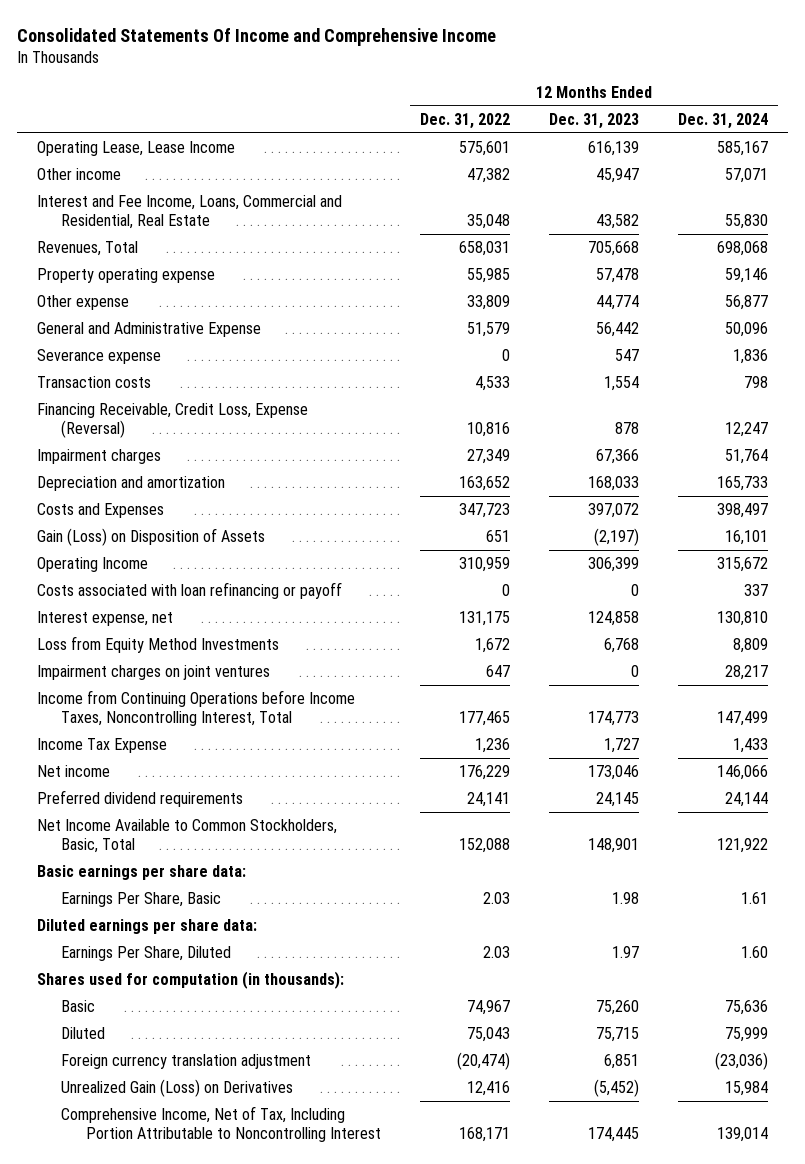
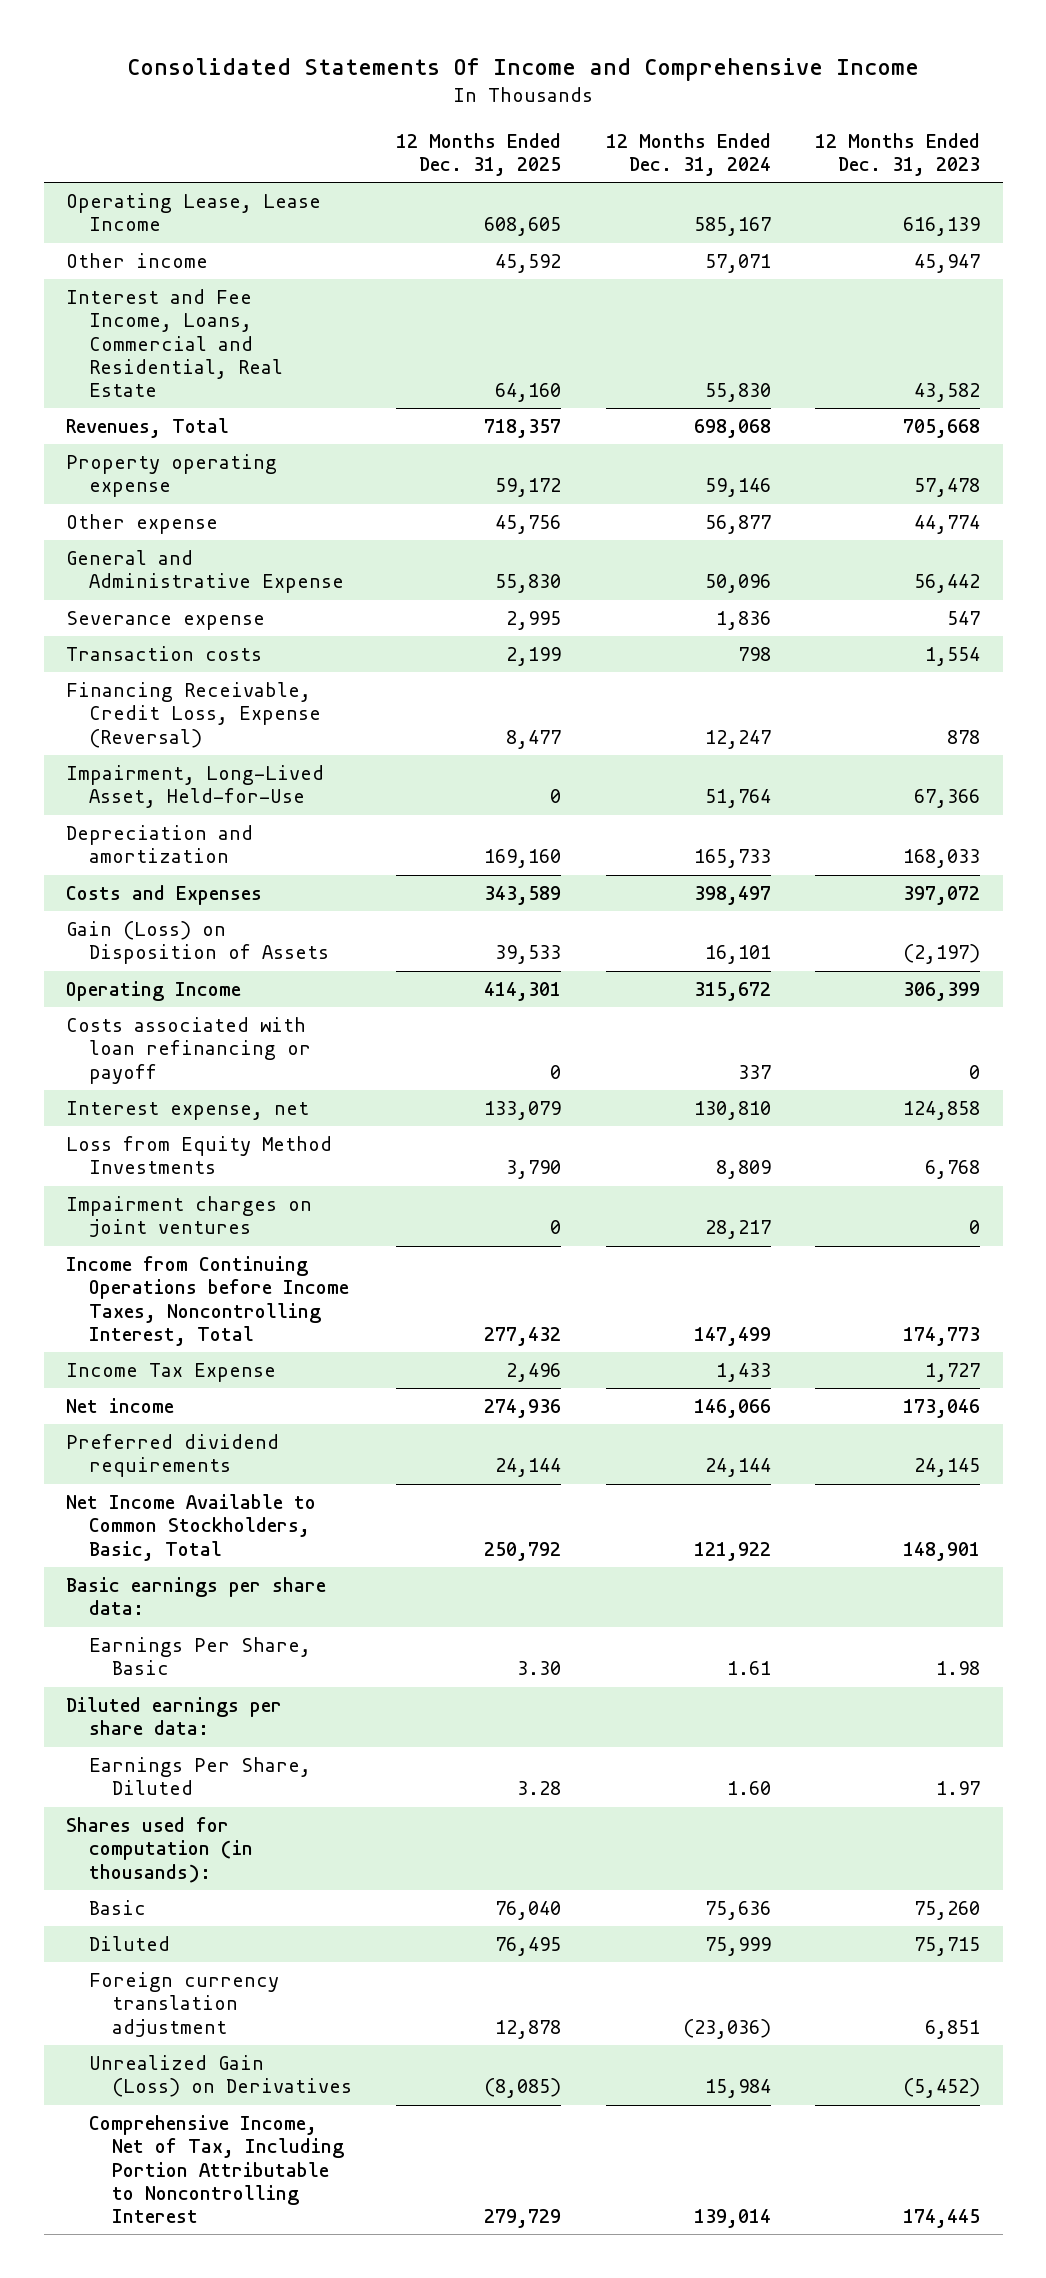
- | 12 Months Ended Dec. 31, 2022 | 12 Months Ended Dec. 31, 2023 | 12 Months Ended Dec. 31, 2024
+ | 12 Months Ended Dec. 31, 2025 | 12 Months Ended Dec. 31, 2024 | 12 Months Ended Dec. 31, 2023
- Impairment charges | 27,349 | 67,366 | 51,764
+ Impairment, Long-Lived Asset, Held-for-Use | 0 | 51,764 | 67,366

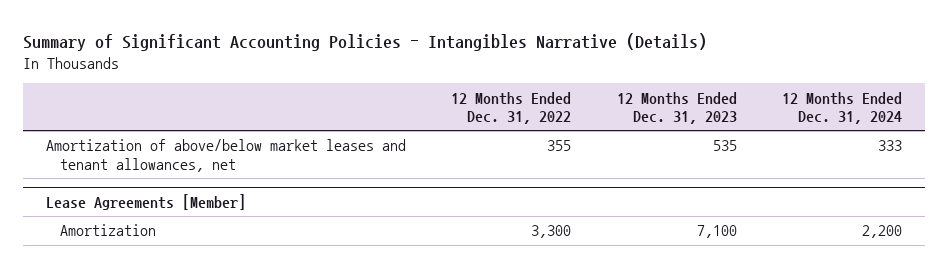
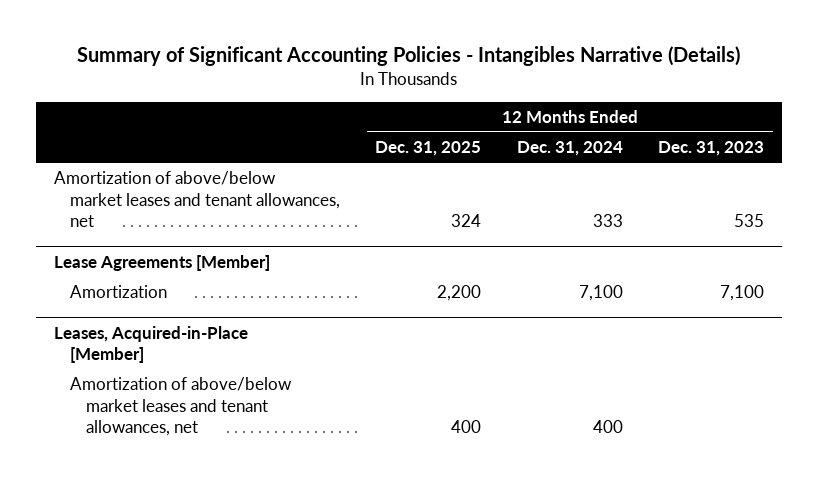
- | 12 Months Ended Dec. 31, 2022 | 12 Months Ended Dec. 31, 2023 | 12 Months Ended Dec. 31, 2024
+ | 12 Months Ended Dec. 31, 2025 | 12 Months Ended Dec. 31, 2024 | 12 Months Ended Dec. 31, 2023
@ Lease Agreements [Member]
- Amortization | 3,300 | 7,100 | 2,200
+ Amortization | 2,200 | 7,100 | 7,100
+ Leases, Acquired-in-Place [Member]
+ Amortization of above/below market leases and tenant allowances, net | 400 | 400 |

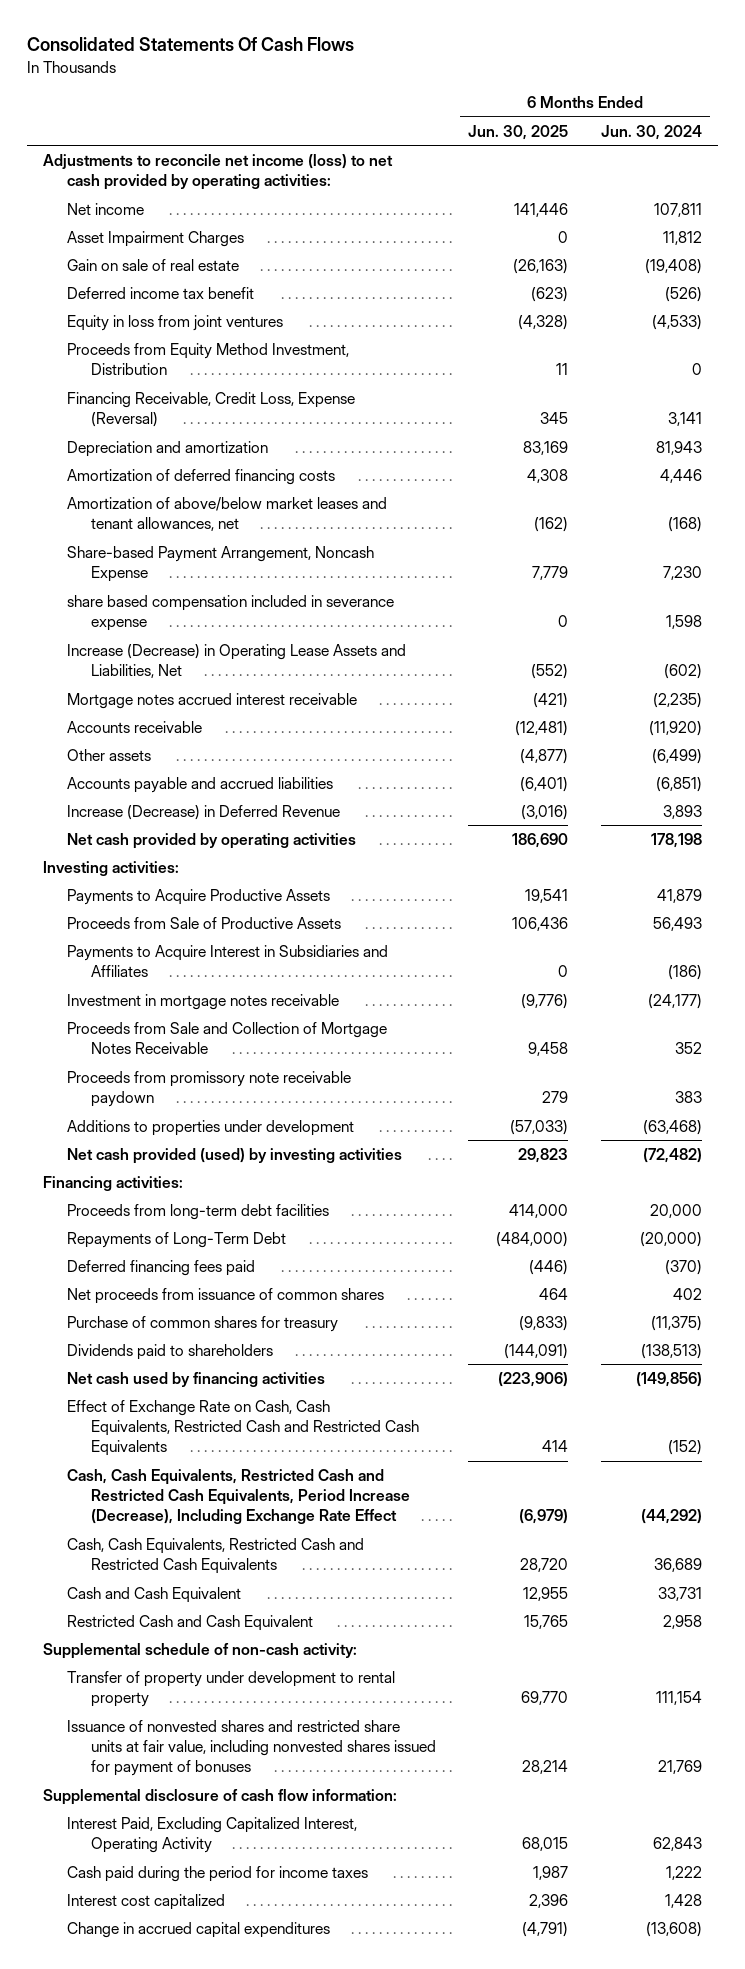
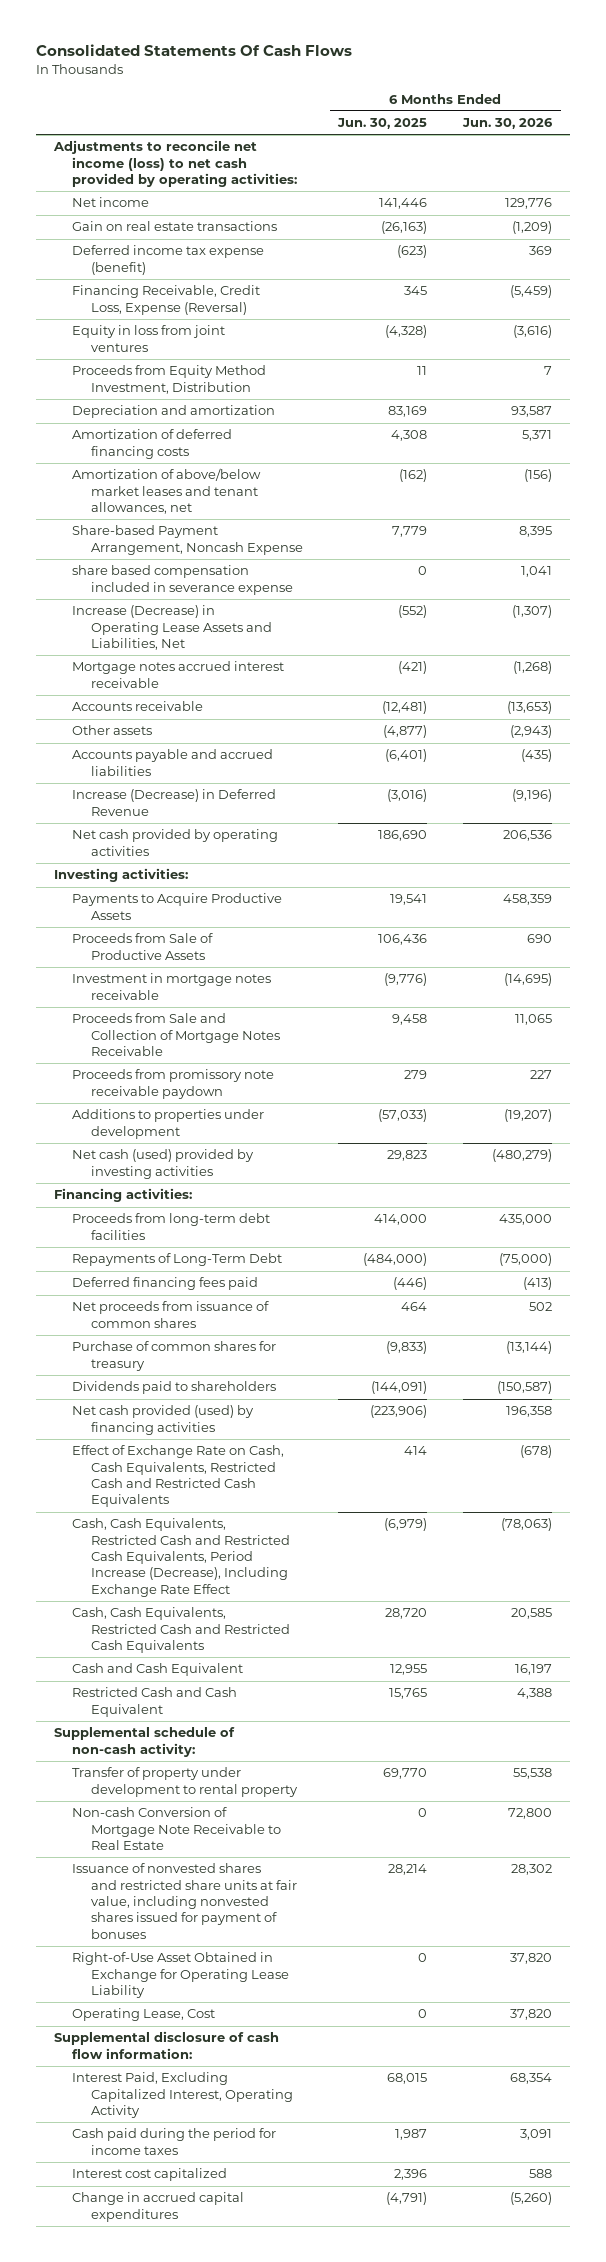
- | 6 Months Ended Jun. 30, 2025 | 6 Months Ended Jun. 30, 2024
+ | 6 Months Ended Jun. 30, 2025 | 6 Months Ended Jun. 30, 2026
- Asset Impairment Charges | 0 | 11,812
- Gain on sale of real estate | (26,163) | (19,408)
- Deferred income tax benefit | (623) | (526)
+ Gain on real estate transactions | (26,163) | (1,209)
+ Deferred income tax expense (benefit) | (623) | 369
moved up: Financing Receivable, Credit Loss, Expense (Reversal) | 345 | (5,459)
- Payments to Acquire Interest in Subsidiaries and Affiliates | 0 | (186)
- Net cash provided (used) by investing activities | 29,823 | (72,482)
+ Net cash (used) provided by investing activities | 29,823 | (480,279)
- Net cash used by financing activities | (223,906) | (149,856)
+ Net cash provided (used) by financing activities | (223,906) | 196,358
+ Non-cash Conversion of Mortgage Note Receivable to Real Estate | 0 | 72,800
+ Right-of-Use Asset Obtained in Exchange for Operating Lease Liability | 0 | 37,820
+ Operating Lease, Cost | 0 | 37,820

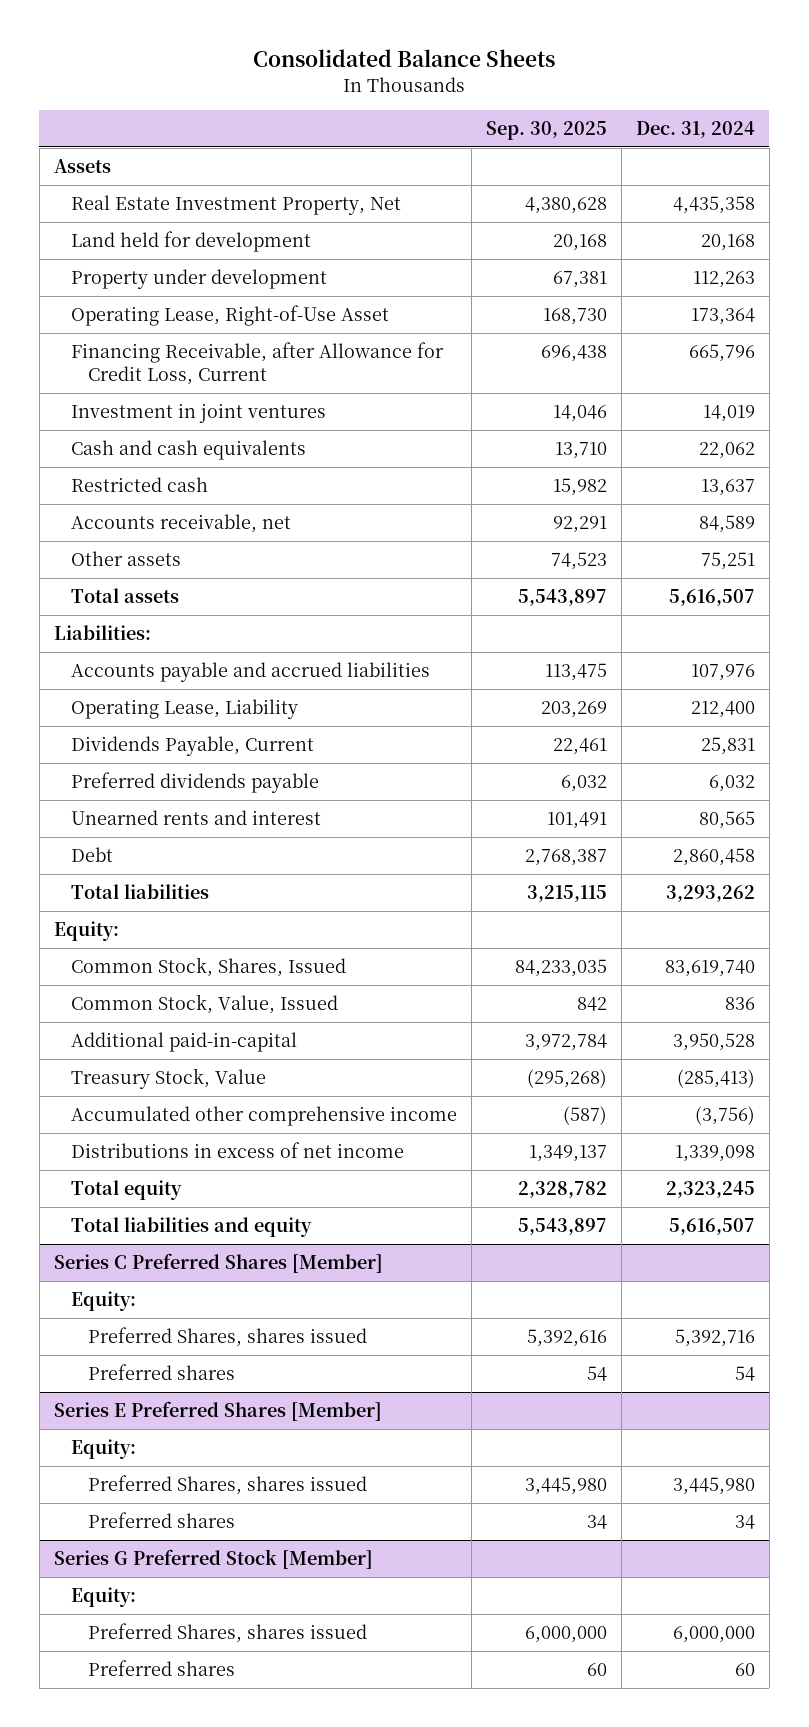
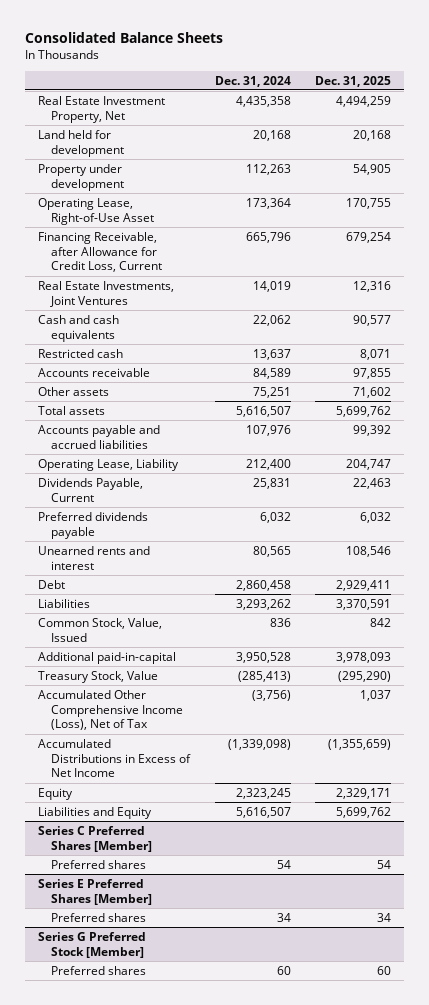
- | Sep. 30, 2025 | Dec. 31, 2024
+ | Dec. 31, 2024 | Dec. 31, 2025
- Assets
- Investment in joint ventures | 14,046 | 14,019
+ Real Estate Investments, Joint Ventures | 14,019 | 12,316
- Accounts receivable, net | 92,291 | 84,589
+ Accounts receivable | 84,589 | 97,855
- Liabilities:
- Total liabilities | 3,215,115 | 3,293,262
- Equity:
- Common Stock, Shares, Issued | 84,233,035 | 83,619,740
+ Liabilities | 3,293,262 | 3,370,591
- Accumulated other comprehensive income | (587) | (3,756)
- Distributions in excess of net income | 1,349,137 | 1,339,098
- Total equity | 2,328,782 | 2,323,245
- Total liabilities and equity | 5,543,897 | 5,616,507
+ Accumulated Other Comprehensive Income (Loss), Net of Tax | (3,756) | 1,037
+ Accumulated Distributions in Excess of Net Income | (1,339,098) | (1,355,659)
+ Equity | 2,323,245 | 2,329,171
+ Liabilities and Equity | 5,616,507 | 5,699,762
@ Series C Preferred Shares [Member]
- Equity:
- Preferred Shares, shares issued | 5,392,616 | 5,392,716
@ Series E Preferred Shares [Member]
- Equity:
- Preferred Shares, shares issued | 3,445,980 | 3,445,980
@ Series G Preferred Stock [Member]
- Equity:
- Preferred Shares, shares issued | 6,000,000 | 6,000,000

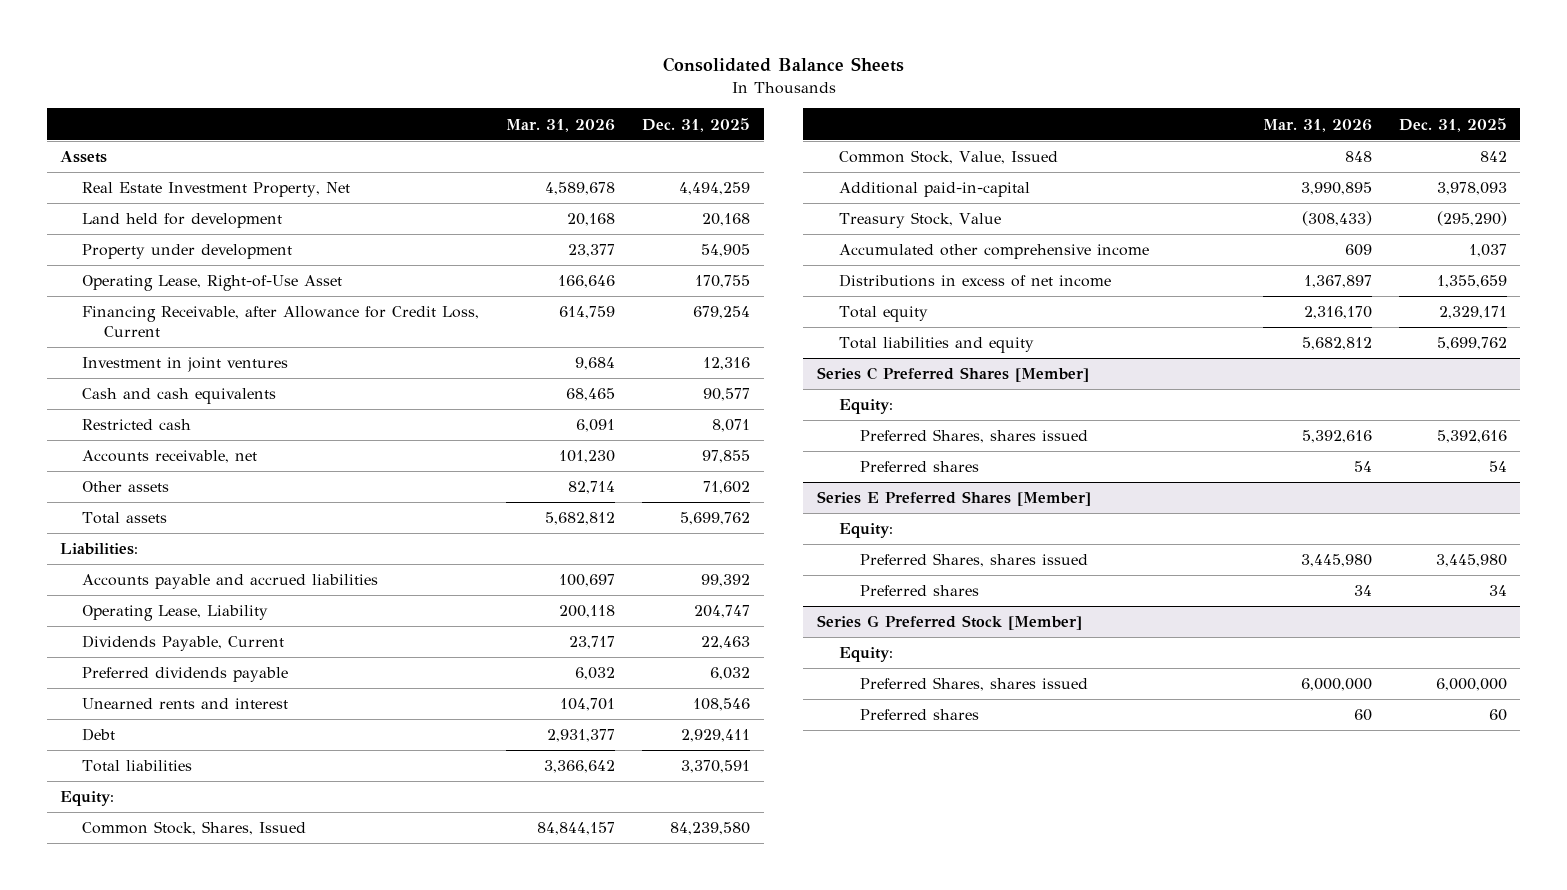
- | Dec. 31, 2024 | Dec. 31, 2025
+ | Mar. 31, 2026 | Dec. 31, 2025
+ Assets
- Real Estate Investments, Joint Ventures | 14,019 | 12,316
+ Investment in joint ventures | 9,684 | 12,316
- Accounts receivable | 84,589 | 97,855
+ Accounts receivable, net | 101,230 | 97,855
+ Liabilities:
- Liabilities | 3,293,262 | 3,370,591
+ Total liabilities | 3,366,642 | 3,370,591
+ Equity:
+ Common Stock, Shares, Issued | 84,844,157 | 84,239,580
- Accumulated Other Comprehensive Income (Loss), Net of Tax | (3,756) | 1,037
- Accumulated Distributions in Excess of Net Income | (1,339,098) | (1,355,659)
- Equity | 2,323,245 | 2,329,171
- Liabilities and Equity | 5,616,507 | 5,699,762
+ Accumulated other comprehensive income | 609 | 1,037
+ Distributions in excess of net income | 1,367,897 | 1,355,659
+ Total equity | 2,316,170 | 2,329,171
+ Total liabilities and equity | 5,682,812 | 5,699,762
@ Series C Preferred Shares [Member]
+ Equity:
+ Preferred Shares, shares issued | 5,392,616 | 5,392,616
@ Series E Preferred Shares [Member]
+ Equity:
+ Preferred Shares, shares issued | 3,445,980 | 3,445,980
@ Series G Preferred Stock [Member]
+ Equity:
+ Preferred Shares, shares issued | 6,000,000 | 6,000,000

